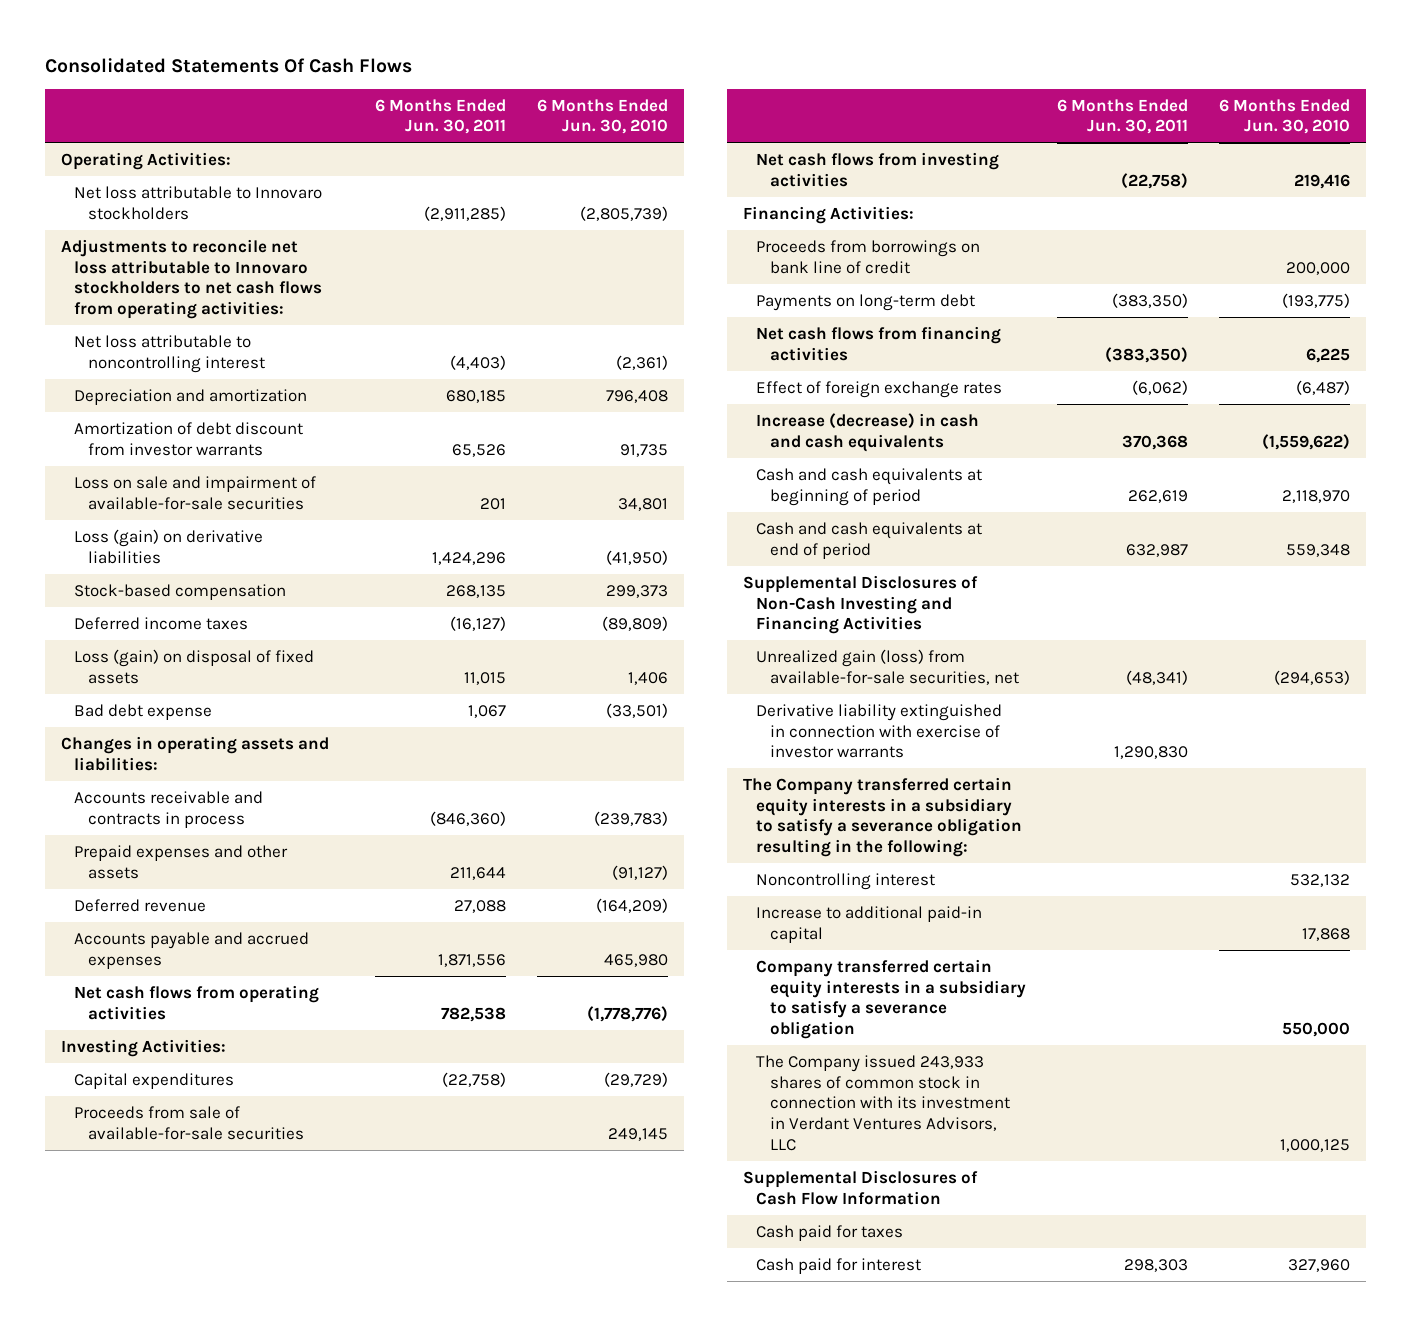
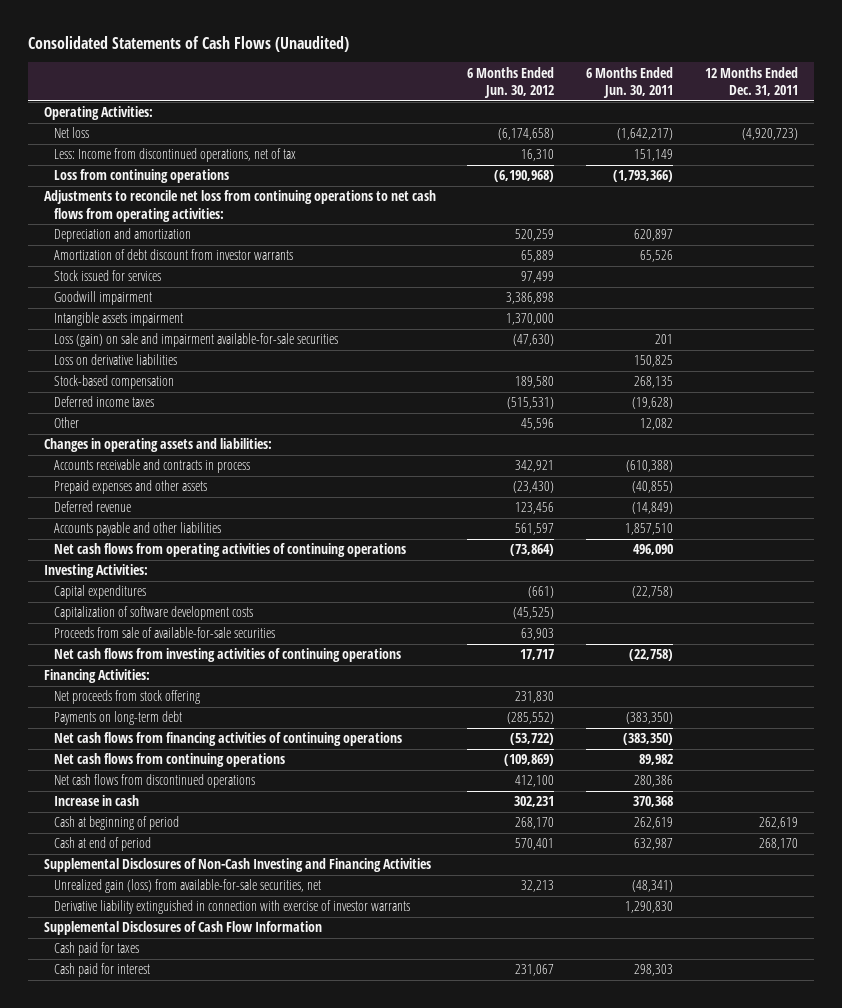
- Consolidated Statements Of Cash Flows
+ Consolidated Statements of Cash Flows (Unaudited)
- | 6 Months Ended Jun. 30, 2011 | 6 Months Ended Jun. 30, 2010
+ | 6 Months Ended Jun. 30, 2012 | 6 Months Ended Jun. 30, 2011 | 12 Months Ended Dec. 31, 2011
- Net loss attributable to Innovaro stockholders | (2,911,285) | (2,805,739)
- Adjustments to reconcile net loss attributable to Innovaro stockholders to net cash flows from operating activities:
- Net loss attributable to noncontrolling interest | (4,403) | (2,361)
- Depreciation and amortization | 680,185 | 796,408
+ Net loss | (6,174,658) | (1,642,217) | (4,920,723)
+ Less: Income from discontinued operations, net of tax | 16,310 | 151,149 |
+ Loss from continuing operations | (6,190,968) | (1,793,366) |
+ Adjustments to reconcile net loss from continuing operations to net cash flows from operating activities:
+ Depreciation and amortization | 520,259 | 620,897 |
- Loss on sale and impairment of available-for-sale securities | 201 | 34,801
- Loss (gain) on derivative liabilities | 1,424,296 | (41,950)
+ Stock issued for services | 97,499 | |
+ Goodwill impairment | 3,386,898 | |
+ Intangible assets impairment | 1,370,000 | |
+ Loss (gain) on sale and impairment available-for-sale securities | (47,630) | 201 |
+ Loss on derivative liabilities | | 150,825 |
- Deferred income taxes | (16,127) | (89,809)
- Loss (gain) on disposal of fixed assets | 11,015 | 1,406
- Bad debt expense | 1,067 | (33,501)
+ Deferred income taxes | (515,531) | (19,628) |
+ Other | 45,596 | 12,082 |
- Accounts receivable and contracts in process | (846,360) | (239,783)
- Prepaid expenses and other assets | 211,644 | (91,127)
- Deferred revenue | 27,088 | (164,209)
- Accounts payable and accrued expenses | 1,871,556 | 465,980
- Net cash flows from operating activities | 782,538 | (1,778,776)
+ Accounts receivable and contracts in process | 342,921 | (610,388) |
+ Prepaid expenses and other assets | (23,430) | (40,855) |
+ Deferred revenue | 123,456 | (14,849) |
+ Accounts payable and other liabilities | 561,597 | 1,857,510 |
+ Net cash flows from operating activities of continuing operations | (73,864) | 496,090 |
+ Capitalization of software development costs | (45,525) | |
- Net cash flows from investing activities | (22,758) | 219,416
+ Net cash flows from investing activities of continuing operations | 17,717 | (22,758) |
- Proceeds from borrowings on bank line of credit | | 200,000
+ Net proceeds from stock offering | 231,830 | |
- Net cash flows from financing activities | (383,350) | 6,225
- Effect of foreign exchange rates | (6,062) | (6,487)
- Increase (decrease) in cash and cash equivalents | 370,368 | (1,559,622)
- Cash and cash equivalents at beginning of period | 262,619 | 2,118,970
- Cash and cash equivalents at end of period | 632,987 | 559,348
+ Net cash flows from financing activities of continuing operations | (53,722) | (383,350) |
+ Net cash flows from continuing operations | (109,869) | 89,982 |
+ Net cash flows from discontinued operations | 412,100 | 280,386 |
+ Increase in cash | 302,231 | 370,368 |
+ Cash at beginning of period | 268,170 | 262,619 | 262,619
+ Cash at end of period | 570,401 | 632,987 | 268,170
- The Company transferred certain equity interests in a subsidiary to satisfy a severance obligation resulting in the following:
- Noncontrolling interest | | 532,132
- Increase to additional paid-in capital | | 17,868
- Company transferred certain equity interests in a subsidiary to satisfy a severance obligation | | 550,000
- The Company issued 243,933 shares of common stock in connection with its investment in Verdant Ventures Advisors, LLC | | 1,000,125

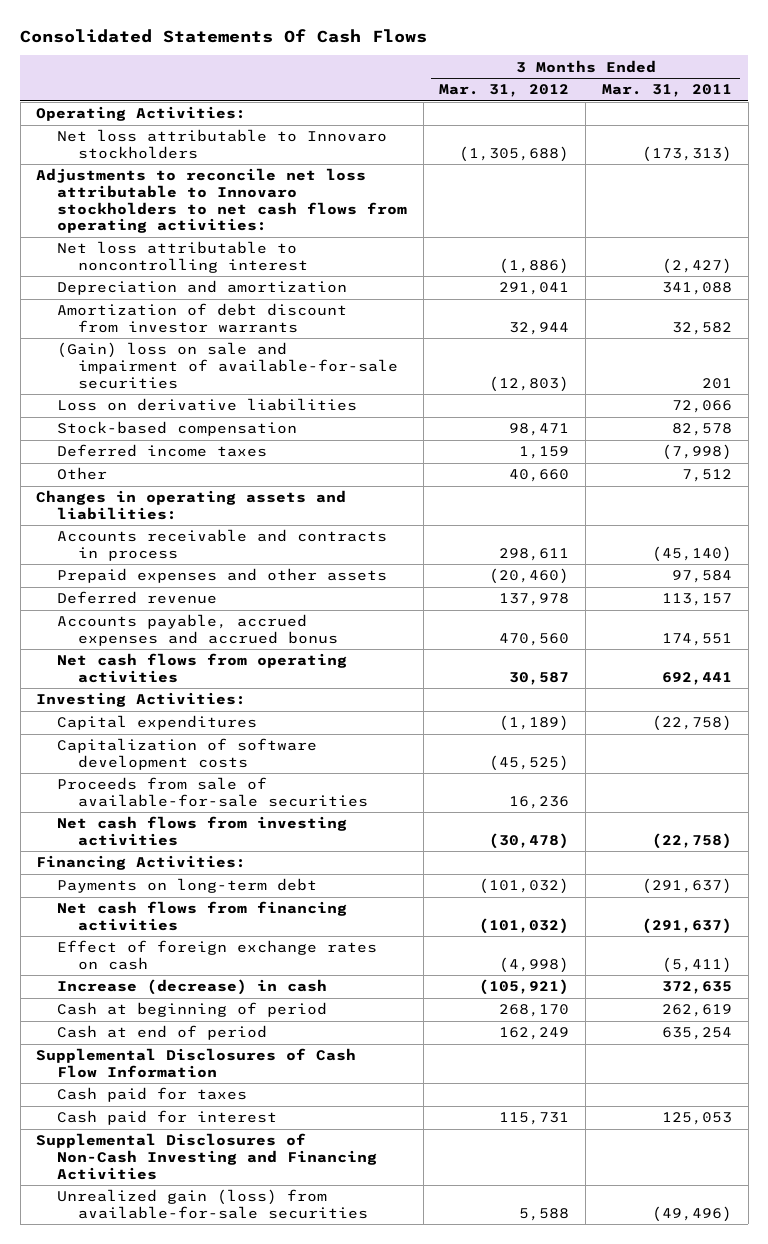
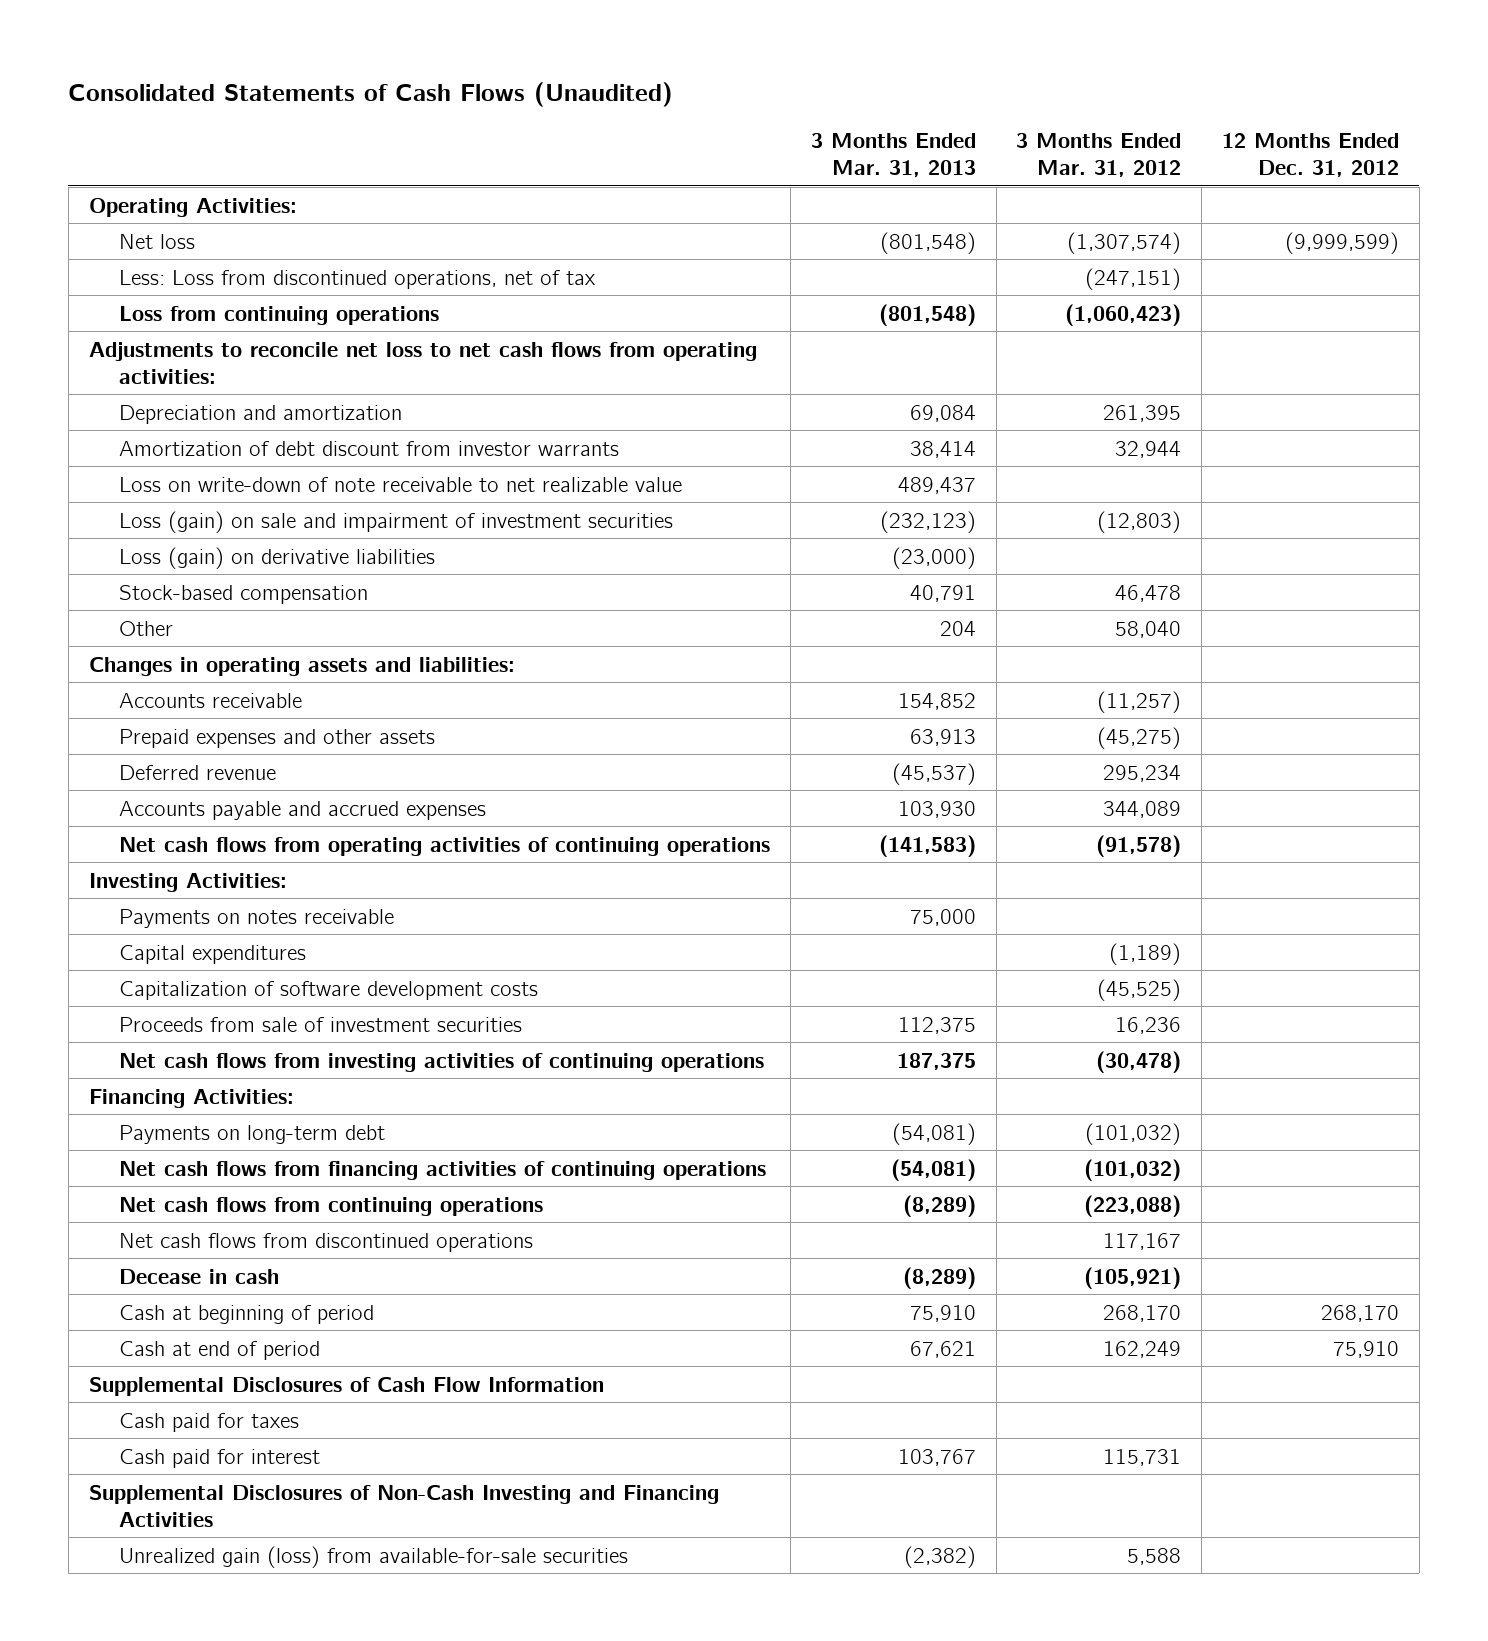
- Consolidated Statements Of Cash Flows
+ Consolidated Statements of Cash Flows (Unaudited)
- | 3 Months Ended Mar. 31, 2012 | 3 Months Ended Mar. 31, 2011
+ | 3 Months Ended Mar. 31, 2013 | 3 Months Ended Mar. 31, 2012 | 12 Months Ended Dec. 31, 2012
- Net loss attributable to Innovaro stockholders | (1,305,688) | (173,313)
- Adjustments to reconcile net loss attributable to Innovaro stockholders to net cash flows from operating activities:
- Net loss attributable to noncontrolling interest | (1,886) | (2,427)
- Depreciation and amortization | 291,041 | 341,088
+ Net loss | (801,548) | (1,307,574) | (9,999,599)
+ Less: Loss from discontinued operations, net of tax | | (247,151) |
+ Loss from continuing operations | (801,548) | (1,060,423) |
+ Adjustments to reconcile net loss to net cash flows from operating activities:
+ Depreciation and amortization | 69,084 | 261,395 |
- (Gain) loss on sale and impairment of available-for-sale securities | (12,803) | 201
- Loss on derivative liabilities | | 72,066
- Stock-based compensation | 98,471 | 82,578
- Deferred income taxes | 1,159 | (7,998)
- Other | 40,660 | 7,512
+ Loss on write-down of note receivable to net realizable value | 489,437 | |
+ Loss (gain) on sale and impairment of investment securities | (232,123) | (12,803) |
+ Loss (gain) on derivative liabilities | (23,000) | |
+ Stock-based compensation | 40,791 | 46,478 |
+ Other | 204 | 58,040 |
- Accounts receivable and contracts in process | 298,611 | (45,140)
- Prepaid expenses and other assets | (20,460) | 97,584
- Deferred revenue | 137,978 | 113,157
- Accounts payable, accrued expenses and accrued bonus | 470,560 | 174,551
- Net cash flows from operating activities | 30,587 | 692,441
+ Accounts receivable | 154,852 | (11,257) |
+ Prepaid expenses and other assets | 63,913 | (45,275) |
+ Deferred revenue | (45,537) | 295,234 |
+ Accounts payable and accrued expenses | 103,930 | 344,089 |
+ Net cash flows from operating activities of continuing operations | (141,583) | (91,578) |
+ Payments on notes receivable | 75,000 | |
- Proceeds from sale of available-for-sale securities | 16,236 |
- Net cash flows from investing activities | (30,478) | (22,758)
+ Proceeds from sale of investment securities | 112,375 | 16,236 |
+ Net cash flows from investing activities of continuing operations | 187,375 | (30,478) |
- Net cash flows from financing activities | (101,032) | (291,637)
- Effect of foreign exchange rates on cash | (4,998) | (5,411)
- Increase (decrease) in cash | (105,921) | 372,635
+ Net cash flows from financing activities of continuing operations | (54,081) | (101,032) |
+ Net cash flows from continuing operations | (8,289) | (223,088) |
+ Net cash flows from discontinued operations | | 117,167 |
+ Decease in cash | (8,289) | (105,921) |

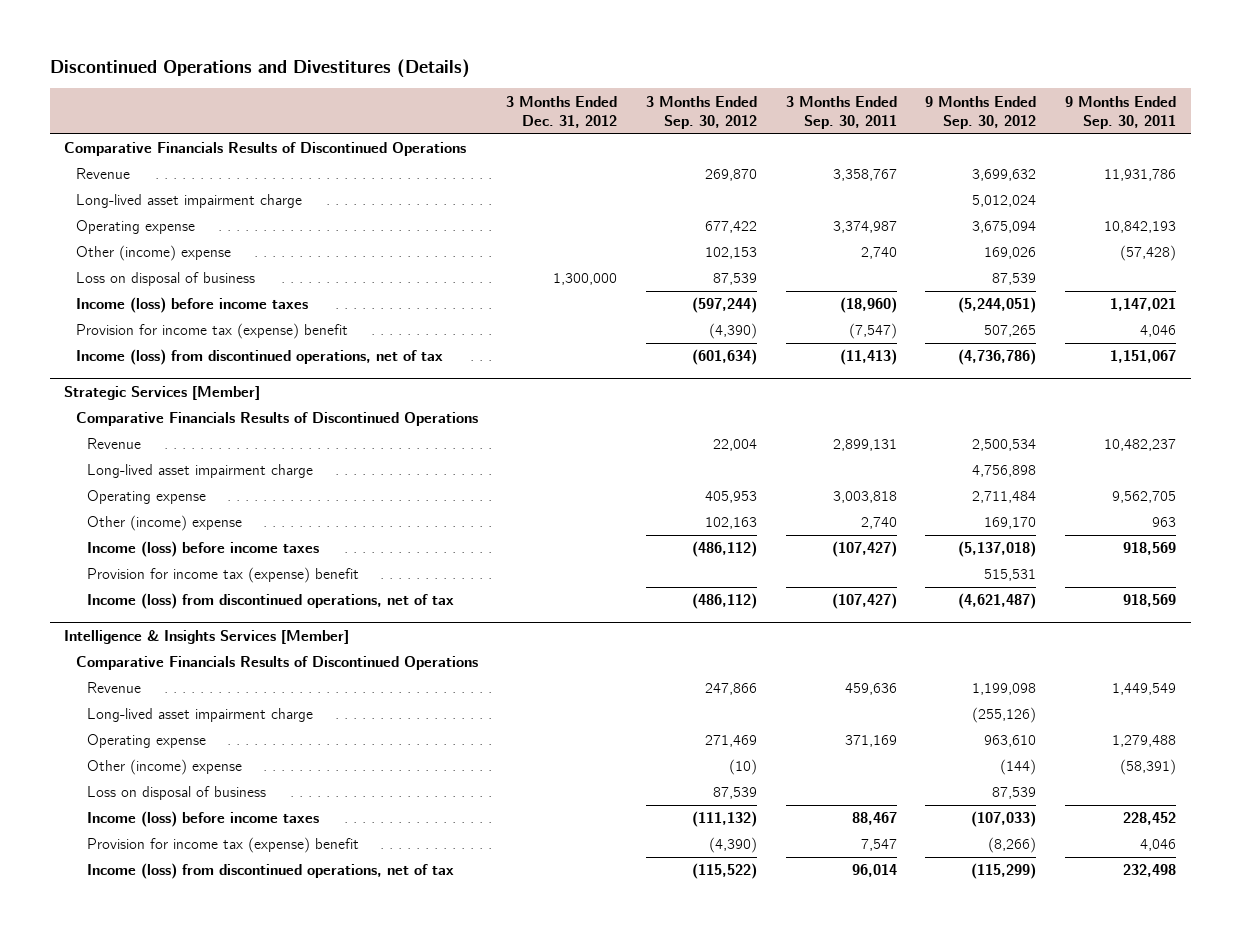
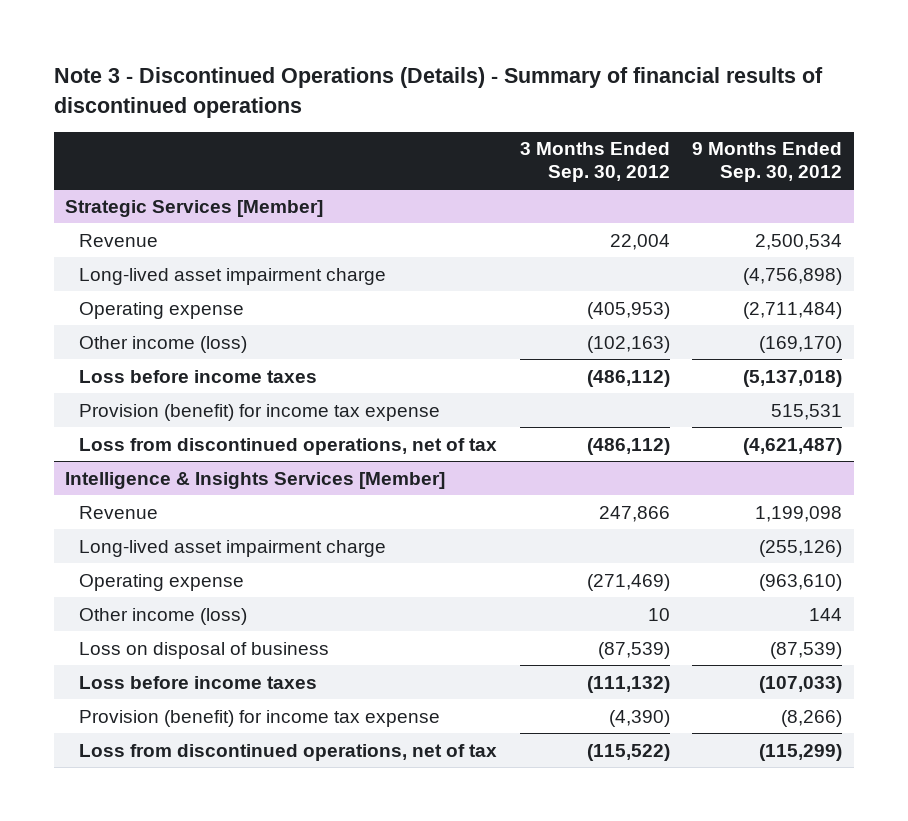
- Discontinued Operations and Divestitures (Details)
+ Note 3 - Discontinued Operations (Details) - Summary of financial results of discontinued operations
- | 3 Months Ended Dec. 31, 2012 | 3 Months Ended Sep. 30, 2012 | 3 Months Ended Sep. 30, 2011 | 9 Months Ended Sep. 30, 2012 | 9 Months Ended Sep. 30, 2011
+ | 3 Months Ended Sep. 30, 2012 | 9 Months Ended Sep. 30, 2012
- Comparative Financials Results of Discontinued Operations
- Revenue | | 269,870 | 3,358,767 | 3,699,632 | 11,931,786
- Long-lived asset impairment charge | | | | 5,012,024 |
- Operating expense | | 677,422 | 3,374,987 | 3,675,094 | 10,842,193
- Other (income) expense | | 102,153 | 2,740 | 169,026 | (57,428)
- Loss on disposal of business | 1,300,000 | 87,539 | | 87,539 |
- Income (loss) before income taxes | | (597,244) | (18,960) | (5,244,051) | 1,147,021
- Provision for income tax (expense) benefit | | (4,390) | (7,547) | 507,265 | 4,046
- Income (loss) from discontinued operations, net of tax | | (601,634) | (11,413) | (4,736,786) | 1,151,067
@ Strategic Services [Member]
- Comparative Financials Results of Discontinued Operations
- Long-lived asset impairment charge | | | | 4,756,898 |
- Operating expense | | 405,953 | 3,003,818 | 2,711,484 | 9,562,705
- Other (income) expense | | 102,163 | 2,740 | 169,170 | 963
- Income (loss) before income taxes | | (486,112) | (107,427) | (5,137,018) | 918,569
- Provision for income tax (expense) benefit | | | | 515,531 |
- Income (loss) from discontinued operations, net of tax | | (486,112) | (107,427) | (4,621,487) | 918,569
+ Long-lived asset impairment charge | | (4,756,898)
+ Operating expense | (405,953) | (2,711,484)
+ Other income (loss) | (102,163) | (169,170)
+ Loss before income taxes | (486,112) | (5,137,018)
+ Provision (benefit) for income tax expense | | 515,531
+ Loss from discontinued operations, net of tax | (486,112) | (4,621,487)
@ Intelligence & Insights Services [Member]
- Comparative Financials Results of Discontinued Operations
- Operating expense | | 271,469 | 371,169 | 963,610 | 1,279,488
- Other (income) expense | | (10) | | (144) | (58,391)
- Loss on disposal of business | | 87,539 | | 87,539 |
- Income (loss) before income taxes | | (111,132) | 88,467 | (107,033) | 228,452
- Provision for income tax (expense) benefit | | (4,390) | 7,547 | (8,266) | 4,046
- Income (loss) from discontinued operations, net of tax | | (115,522) | 96,014 | (115,299) | 232,498
+ Operating expense | (271,469) | (963,610)
+ Other income (loss) | 10 | 144
+ Loss on disposal of business | (87,539) | (87,539)
+ Loss before income taxes | (111,132) | (107,033)
+ Provision (benefit) for income tax expense | (4,390) | (8,266)
+ Loss from discontinued operations, net of tax | (115,522) | (115,299)

